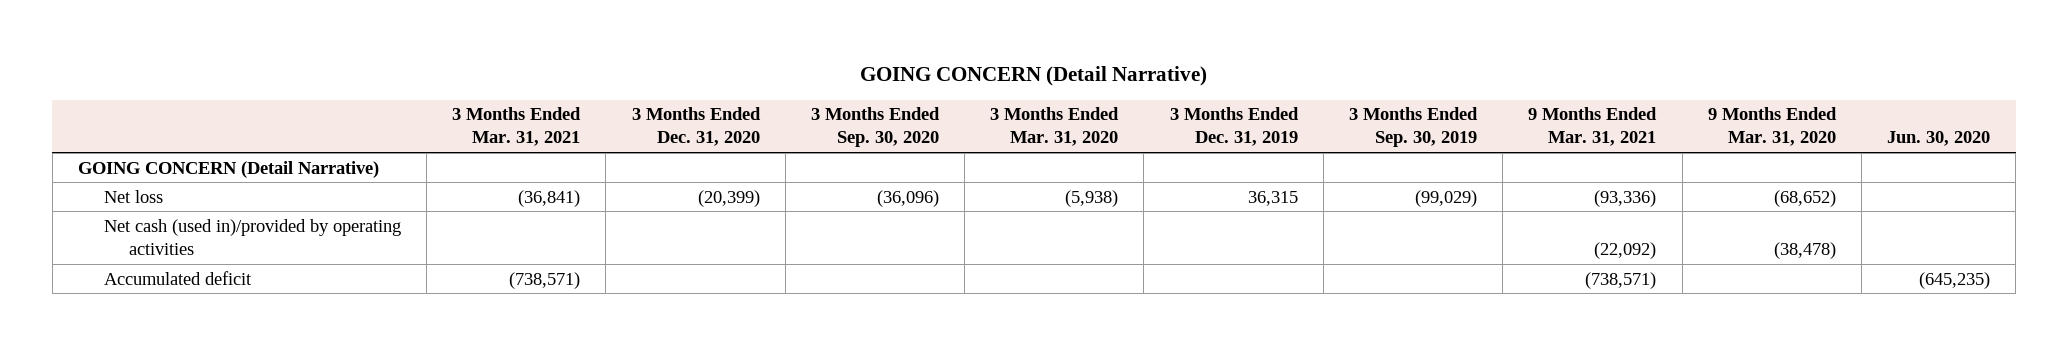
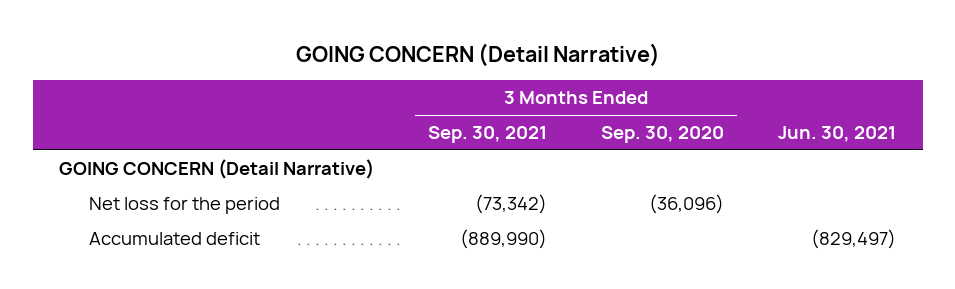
- | 3 Months Ended Mar. 31, 2021 | 3 Months Ended Dec. 31, 2020 | 3 Months Ended Sep. 30, 2020 | 3 Months Ended Mar. 31, 2020 | 3 Months Ended Dec. 31, 2019 | 3 Months Ended Sep. 30, 2019 | 9 Months Ended Mar. 31, 2021 | 9 Months Ended Mar. 31, 2020 | Jun. 30, 2020
+ | 3 Months Ended Sep. 30, 2021 | 3 Months Ended Sep. 30, 2020 | Jun. 30, 2021
- Net loss | (36,841) | (20,399) | (36,096) | (5,938) | 36,315 | (99,029) | (93,336) | (68,652) |
- Net cash (used in)/provided by operating activities | | | | | | | (22,092) | (38,478) |
+ Net loss for the period | (73,342) | (36,096) |

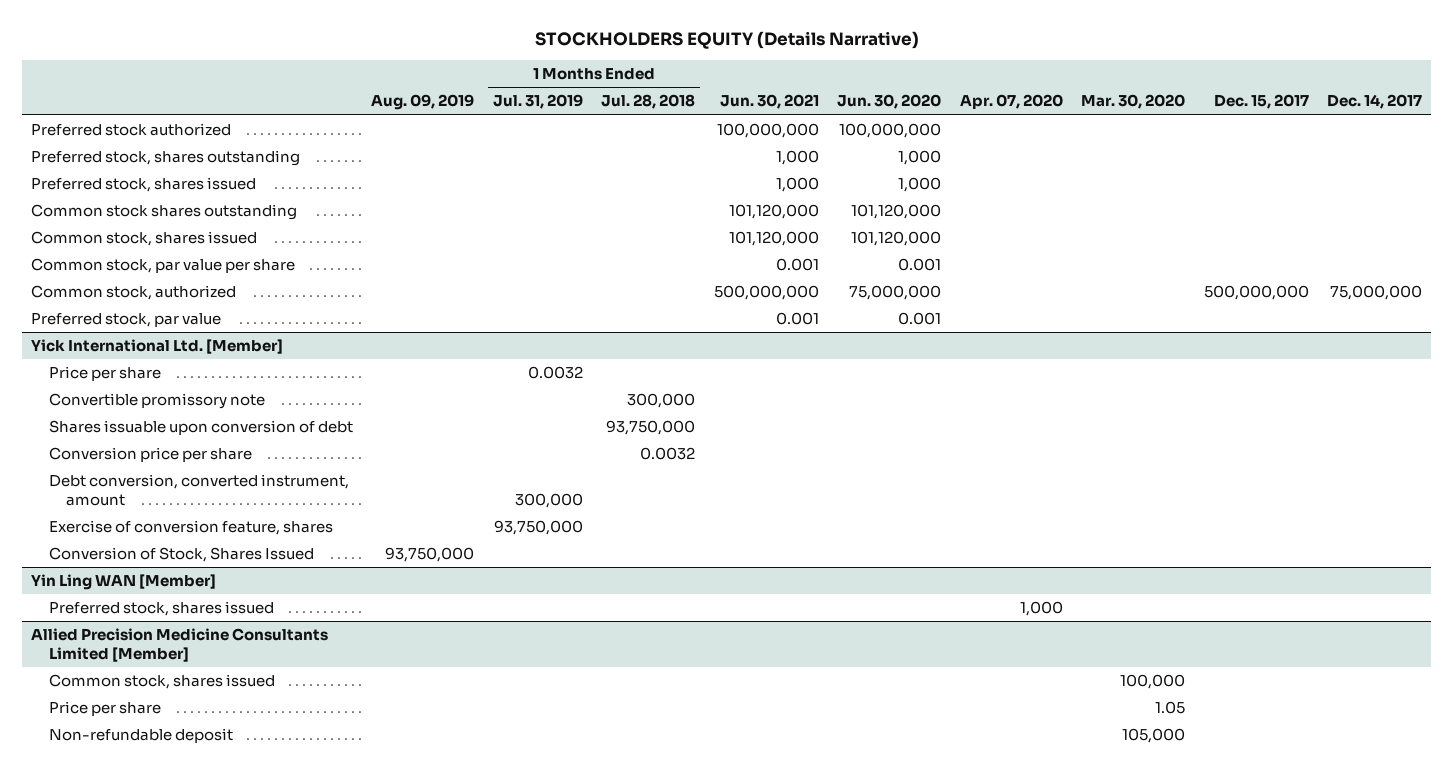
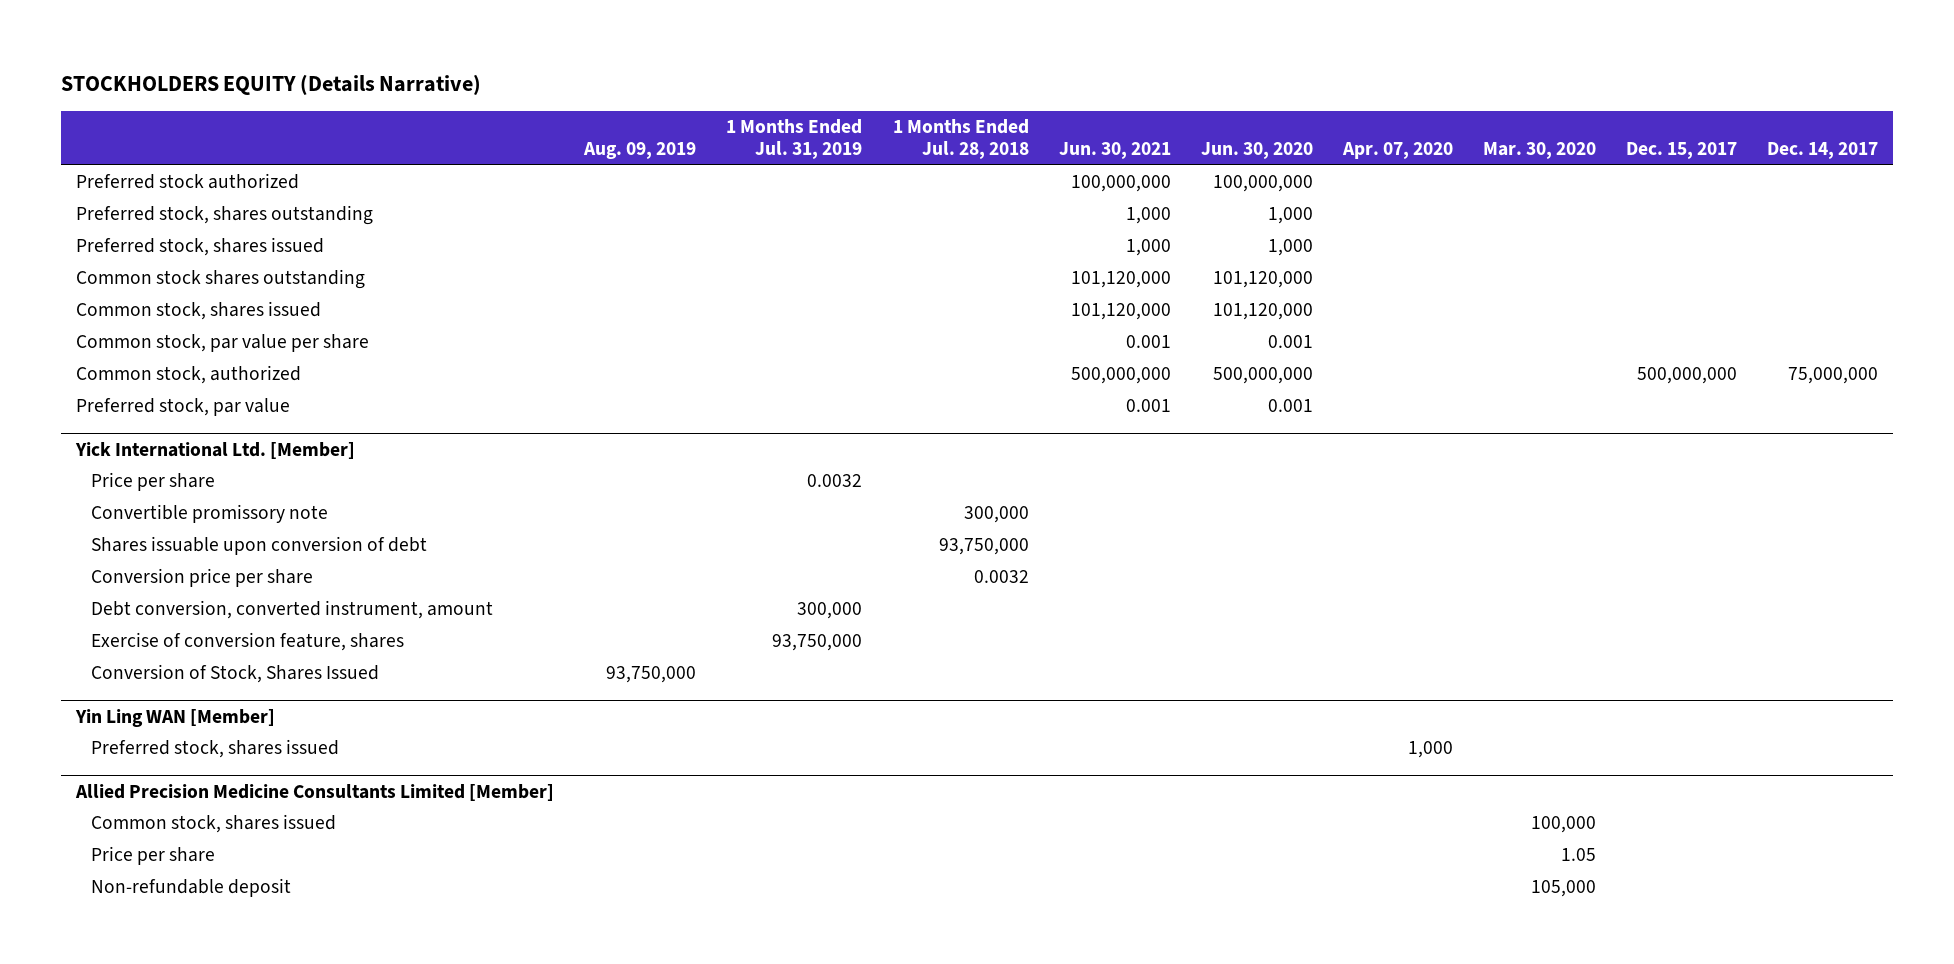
- Common stock, authorized | | | | 500,000,000 | 75,000,000 | | | 500,000,000 | 75,000,000
+ Common stock, authorized | | | | 500,000,000 | 500,000,000 | | | 500,000,000 | 75,000,000

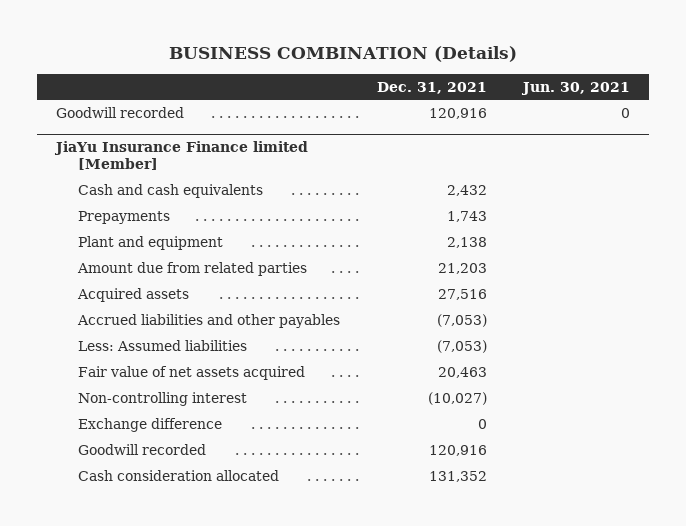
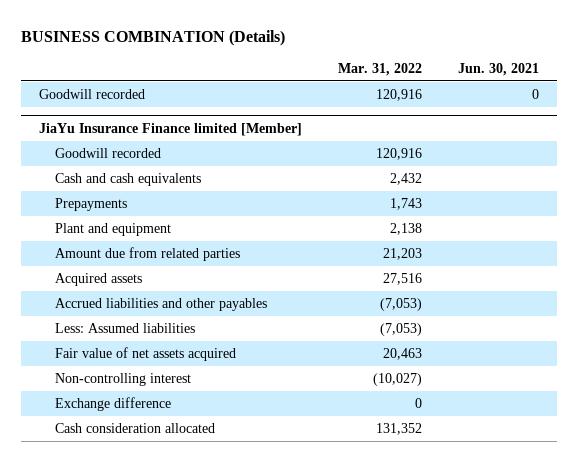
- | Dec. 31, 2021 | Jun. 30, 2021
+ | Mar. 31, 2022 | Jun. 30, 2021
@ JiaYu Insurance Finance limited [Member]
moved up: Goodwill recorded | 120,916 |

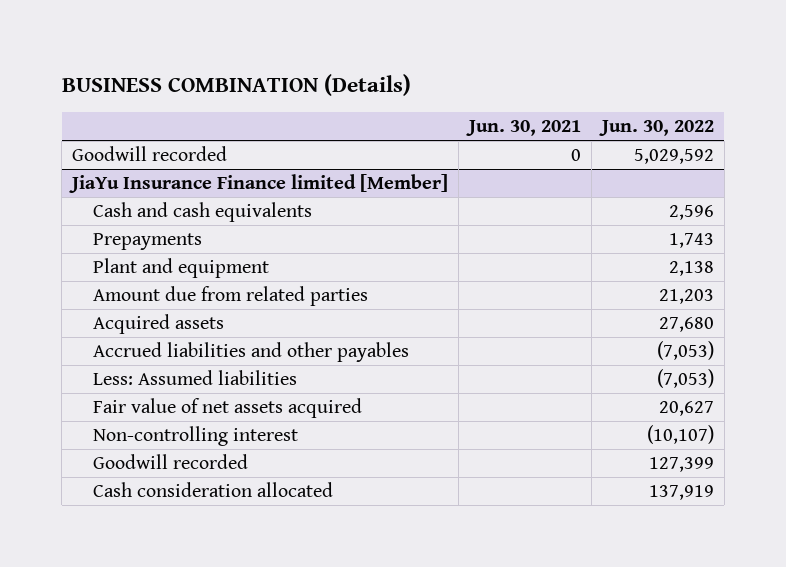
- | Mar. 31, 2022 | Jun. 30, 2021
+ | Jun. 30, 2021 | Jun. 30, 2022
@ JiaYu Insurance Finance limited [Member]
- Exchange difference | 0 |
moved down: Goodwill recorded | | 127,399

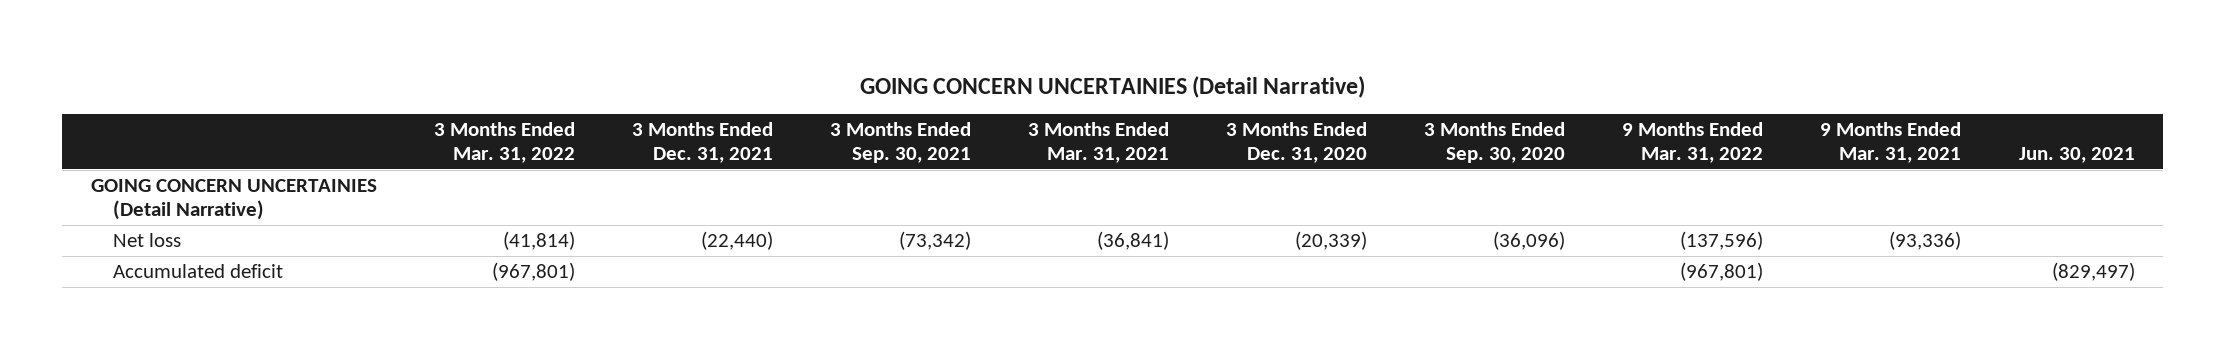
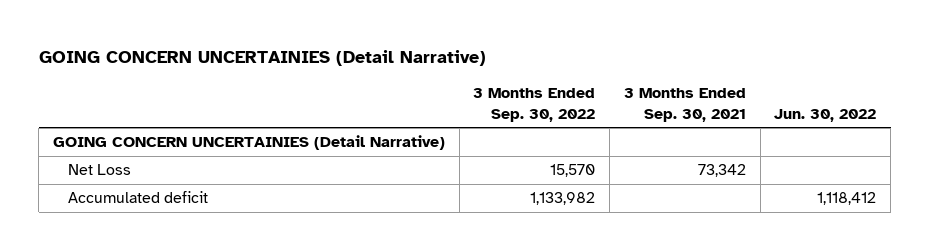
- | 3 Months Ended Mar. 31, 2022 | 3 Months Ended Dec. 31, 2021 | 3 Months Ended Sep. 30, 2021 | 3 Months Ended Mar. 31, 2021 | 3 Months Ended Dec. 31, 2020 | 3 Months Ended Sep. 30, 2020 | 9 Months Ended Mar. 31, 2022 | 9 Months Ended Mar. 31, 2021 | Jun. 30, 2021
+ | 3 Months Ended Sep. 30, 2022 | 3 Months Ended Sep. 30, 2021 | Jun. 30, 2022
- Net loss | (41,814) | (22,440) | (73,342) | (36,841) | (20,339) | (36,096) | (137,596) | (93,336) |
+ Net Loss | 15,570 | 73,342 |

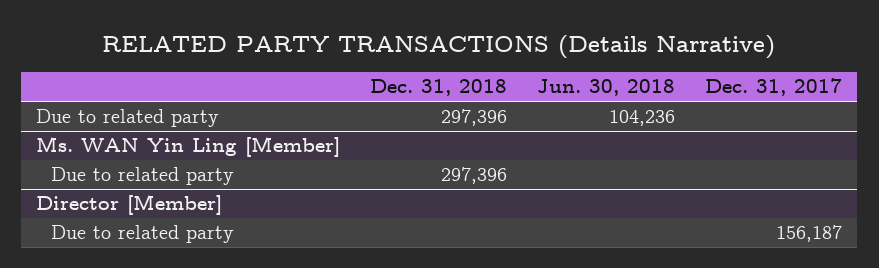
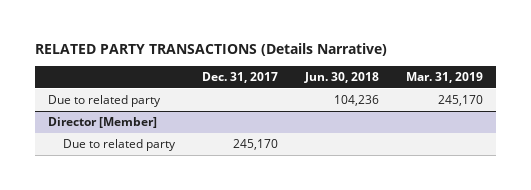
- | Dec. 31, 2018 | Jun. 30, 2018 | Dec. 31, 2017
+ | Dec. 31, 2017 | Jun. 30, 2018 | Mar. 31, 2019
- Ms. WAN Yin Ling [Member]
- Due to related party | 297,396 | |
@ Director [Member]
- Due to related party | | | 156,187
+ Due to related party | 245,170 | |

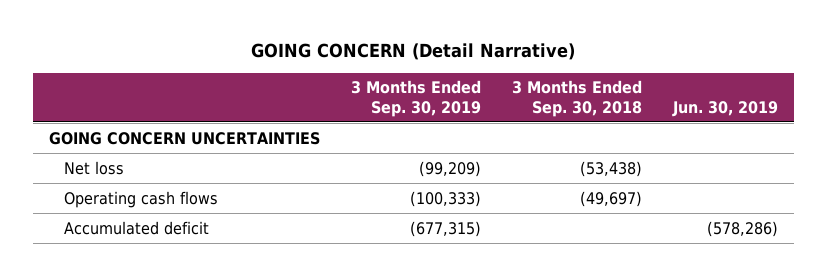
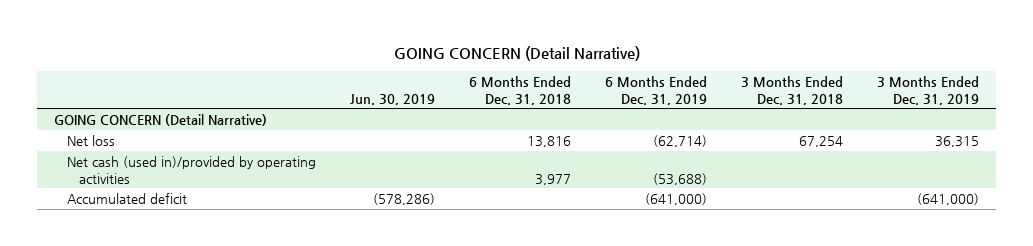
- | 3 Months Ended Sep. 30, 2019 | 3 Months Ended Sep. 30, 2018 | Jun. 30, 2019
+ | Jun. 30, 2019 | 6 Months Ended Dec. 31, 2018 | 6 Months Ended Dec. 31, 2019 | 3 Months Ended Dec. 31, 2018 | 3 Months Ended Dec. 31, 2019
- GOING CONCERN UNCERTAINTIES
+ GOING CONCERN (Detail Narrative)
- Operating cash flows | (100,333) | (49,697) |
+ Net cash (used in)/provided by operating activities | | 3,977 | (53,688) | |

